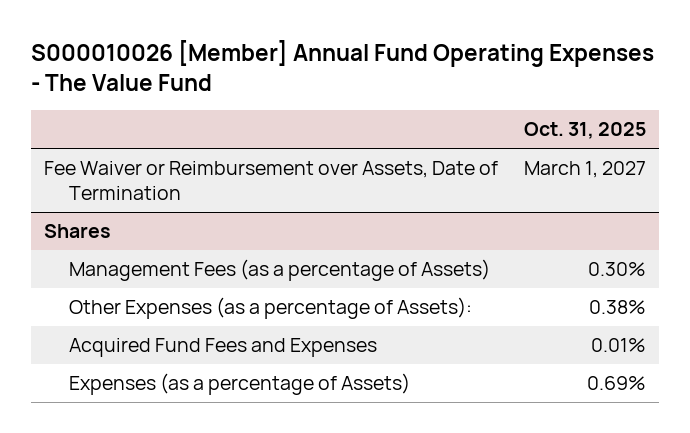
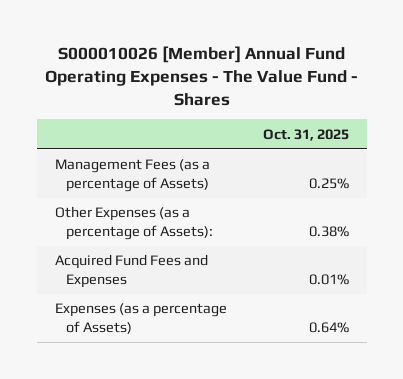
- S000010026 [Member] Annual Fund Operating Expenses - The Value Fund
+ S000010026 [Member] Annual Fund Operating Expenses - The Value Fund - Shares
- Fee Waiver or Reimbursement over Assets, Date of Termination | March 1, 2027
- Shares
- Management Fees (as a percentage of Assets) | 0.30%
+ Management Fees (as a percentage of Assets) | 0.25%
- Expenses (as a percentage of Assets) | 0.69%
+ Expenses (as a percentage of Assets) | 0.64%

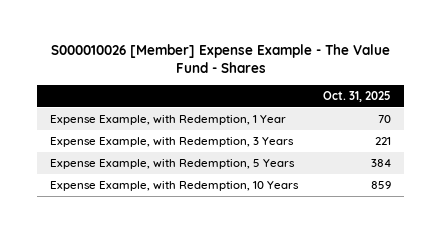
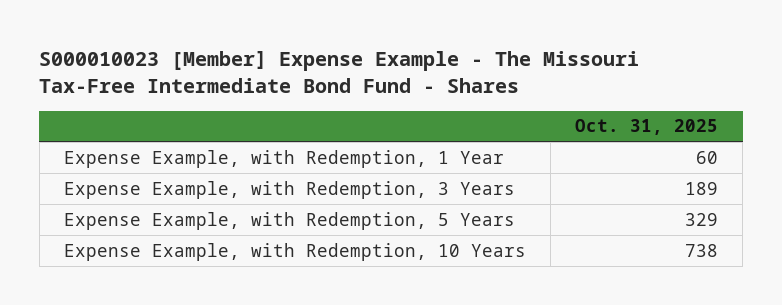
- S000010026 [Member] Expense Example - The Value Fund - Shares
+ S000010023 [Member] Expense Example - The Missouri Tax-Free Intermediate Bond Fund - Shares
- Expense Example, with Redemption, 1 Year | 70
- Expense Example, with Redemption, 3 Years | 221
- Expense Example, with Redemption, 5 Years | 384
- Expense Example, with Redemption, 10 Years | 859
+ Expense Example, with Redemption, 1 Year | 60
+ Expense Example, with Redemption, 3 Years | 189
+ Expense Example, with Redemption, 5 Years | 329
+ Expense Example, with Redemption, 10 Years | 738

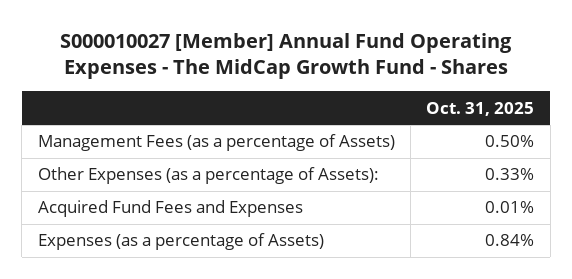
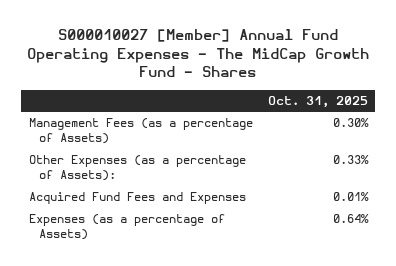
- Management Fees (as a percentage of Assets) | 0.50%
+ Management Fees (as a percentage of Assets) | 0.30%
- Expenses (as a percentage of Assets) | 0.84%
+ Expenses (as a percentage of Assets) | 0.64%

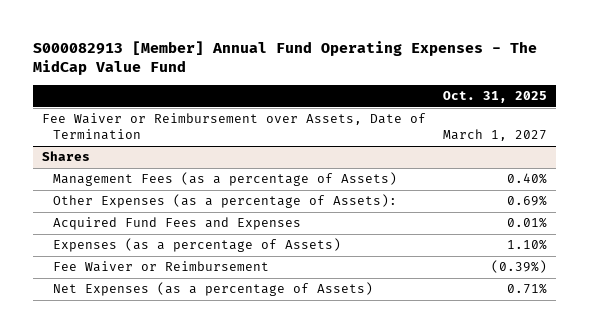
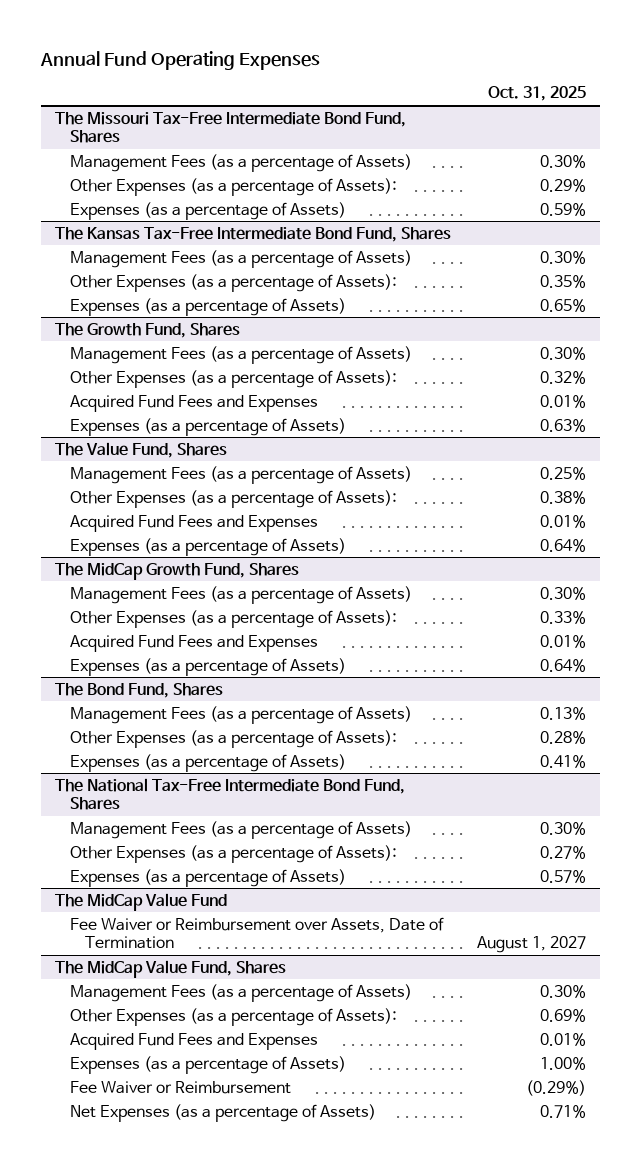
- S000082913 [Member] Annual Fund Operating Expenses - The MidCap Value Fund
+ Annual Fund Operating Expenses
- Fee Waiver or Reimbursement over Assets, Date of Termination | March 1, 2027
- Shares
- Management Fees (as a percentage of Assets) | 0.40%
+ The Missouri Tax-Free Intermediate Bond Fund, Shares
+ Management Fees (as a percentage of Assets) | 0.30%
+ Other Expenses (as a percentage of Assets): | 0.29%
+ Expenses (as a percentage of Assets) | 0.59%
+ The Kansas Tax-Free Intermediate Bond Fund, Shares
+ Management Fees (as a percentage of Assets) | 0.30%
+ Other Expenses (as a percentage of Assets): | 0.35%
+ Expenses (as a percentage of Assets) | 0.65%
+ The Growth Fund, Shares
+ Management Fees (as a percentage of Assets) | 0.30%
+ Other Expenses (as a percentage of Assets): | 0.32%
+ Acquired Fund Fees and Expenses | 0.01%
+ Expenses (as a percentage of Assets) | 0.63%
+ The Value Fund, Shares
+ Management Fees (as a percentage of Assets) | 0.25%
+ Other Expenses (as a percentage of Assets): | 0.38%
+ Acquired Fund Fees and Expenses | 0.01%
+ Expenses (as a percentage of Assets) | 0.64%
+ The MidCap Growth Fund, Shares
+ Management Fees (as a percentage of Assets) | 0.30%
+ Other Expenses (as a percentage of Assets): | 0.33%
+ Acquired Fund Fees and Expenses | 0.01%
+ Expenses (as a percentage of Assets) | 0.64%
+ The Bond Fund, Shares
+ Management Fees (as a percentage of Assets) | 0.13%
+ Other Expenses (as a percentage of Assets): | 0.28%
+ Expenses (as a percentage of Assets) | 0.41%
+ The National Tax-Free Intermediate Bond Fund, Shares
+ Management Fees (as a percentage of Assets) | 0.30%
+ Other Expenses (as a percentage of Assets): | 0.27%
+ Expenses (as a percentage of Assets) | 0.57%
+ The MidCap Value Fund
+ Fee Waiver or Reimbursement over Assets, Date of Termination | August 1, 2027
+ The MidCap Value Fund, Shares
+ Management Fees (as a percentage of Assets) | 0.30%
- Expenses (as a percentage of Assets) | 1.10%
- Fee Waiver or Reimbursement | (0.39%)
+ Expenses (as a percentage of Assets) | 1.00%
+ Fee Waiver or Reimbursement | (0.29%)

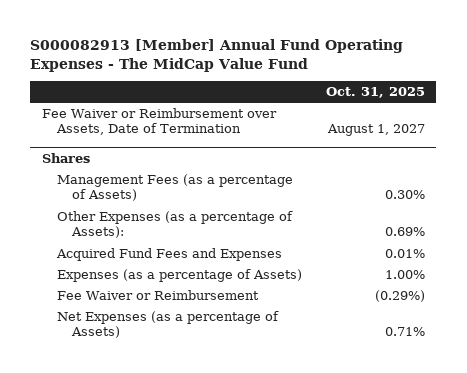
- Annual Fund Operating Expenses
+ S000082913 [Member] Annual Fund Operating Expenses - The MidCap Value Fund
- The Missouri Tax-Free Intermediate Bond Fund, Shares
- Management Fees (as a percentage of Assets) | 0.30%
- Other Expenses (as a percentage of Assets): | 0.29%
- Expenses (as a percentage of Assets) | 0.59%
- The Kansas Tax-Free Intermediate Bond Fund, Shares
- Management Fees (as a percentage of Assets) | 0.30%
- Other Expenses (as a percentage of Assets): | 0.35%
- Expenses (as a percentage of Assets) | 0.65%
- The Growth Fund, Shares
- Management Fees (as a percentage of Assets) | 0.30%
- Other Expenses (as a percentage of Assets): | 0.32%
- Acquired Fund Fees and Expenses | 0.01%
- Expenses (as a percentage of Assets) | 0.63%
- The Value Fund, Shares
- Management Fees (as a percentage of Assets) | 0.25%
- Other Expenses (as a percentage of Assets): | 0.38%
- Acquired Fund Fees and Expenses | 0.01%
- Expenses (as a percentage of Assets) | 0.64%
- The MidCap Growth Fund, Shares
- Management Fees (as a percentage of Assets) | 0.30%
- Other Expenses (as a percentage of Assets): | 0.33%
- Acquired Fund Fees and Expenses | 0.01%
- Expenses (as a percentage of Assets) | 0.64%
- The Bond Fund, Shares
- Management Fees (as a percentage of Assets) | 0.13%
- Other Expenses (as a percentage of Assets): | 0.28%
- Expenses (as a percentage of Assets) | 0.41%
- The National Tax-Free Intermediate Bond Fund, Shares
- Management Fees (as a percentage of Assets) | 0.30%
- Other Expenses (as a percentage of Assets): | 0.27%
- Expenses (as a percentage of Assets) | 0.57%
- The MidCap Value Fund
- The MidCap Value Fund, Shares
+ Shares

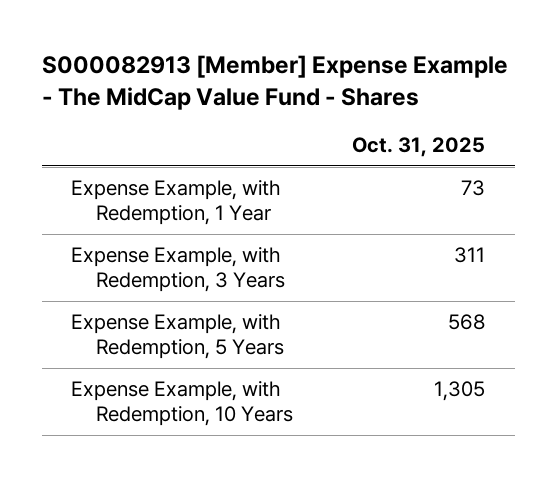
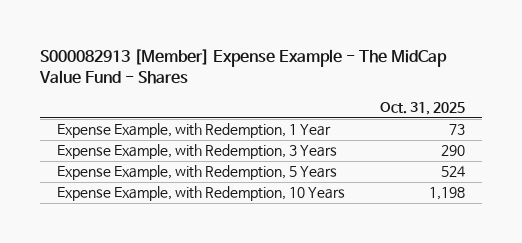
- Expense Example, with Redemption, 3 Years | 311
- Expense Example, with Redemption, 5 Years | 568
- Expense Example, with Redemption, 10 Years | 1,305
+ Expense Example, with Redemption, 3 Years | 290
+ Expense Example, with Redemption, 5 Years | 524
+ Expense Example, with Redemption, 10 Years | 1,198

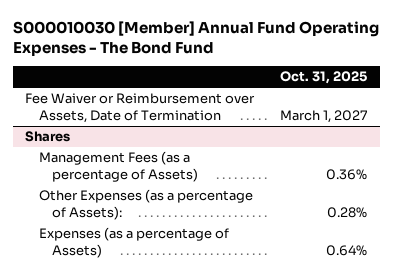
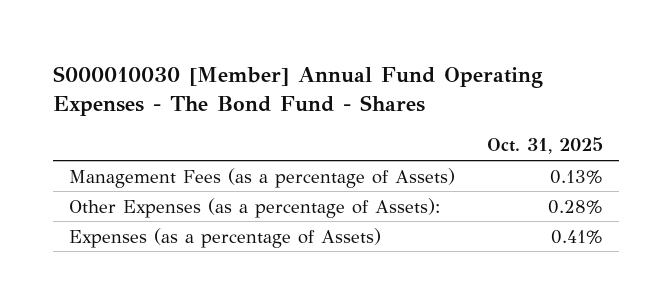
- S000010030 [Member] Annual Fund Operating Expenses - The Bond Fund
+ S000010030 [Member] Annual Fund Operating Expenses - The Bond Fund - Shares
- Fee Waiver or Reimbursement over Assets, Date of Termination | March 1, 2027
- Shares
- Management Fees (as a percentage of Assets) | 0.36%
+ Management Fees (as a percentage of Assets) | 0.13%
- Expenses (as a percentage of Assets) | 0.64%
+ Expenses (as a percentage of Assets) | 0.41%

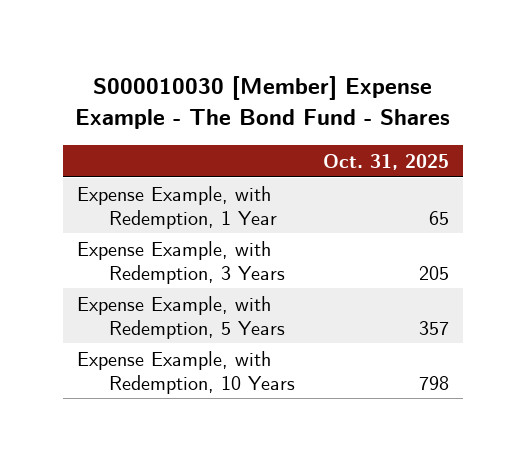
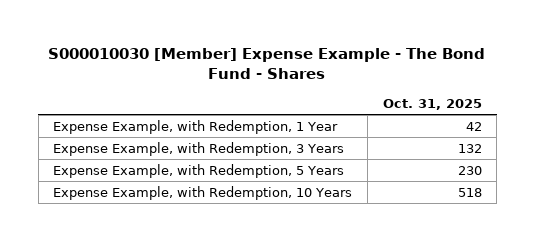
- Expense Example, with Redemption, 1 Year | 65
- Expense Example, with Redemption, 3 Years | 205
- Expense Example, with Redemption, 5 Years | 357
- Expense Example, with Redemption, 10 Years | 798
+ Expense Example, with Redemption, 1 Year | 42
+ Expense Example, with Redemption, 3 Years | 132
+ Expense Example, with Redemption, 5 Years | 230
+ Expense Example, with Redemption, 10 Years | 518

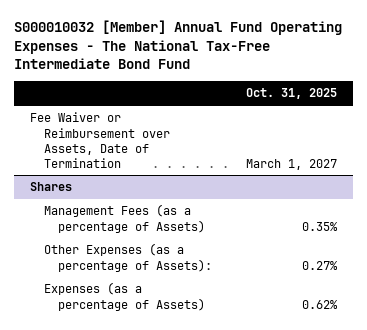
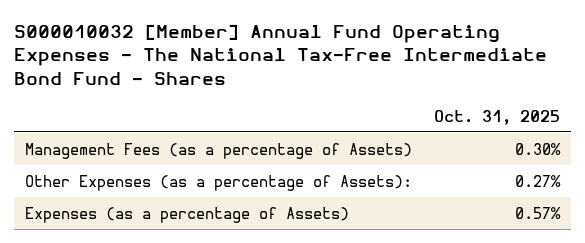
- S000010032 [Member] Annual Fund Operating Expenses - The National Tax-Free Intermediate Bond Fund
+ S000010032 [Member] Annual Fund Operating Expenses - The National Tax-Free Intermediate Bond Fund - Shares
- Fee Waiver or Reimbursement over Assets, Date of Termination | March 1, 2027
- Shares
- Management Fees (as a percentage of Assets) | 0.35%
+ Management Fees (as a percentage of Assets) | 0.30%
- Expenses (as a percentage of Assets) | 0.62%
+ Expenses (as a percentage of Assets) | 0.57%

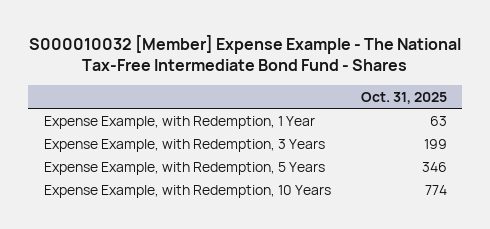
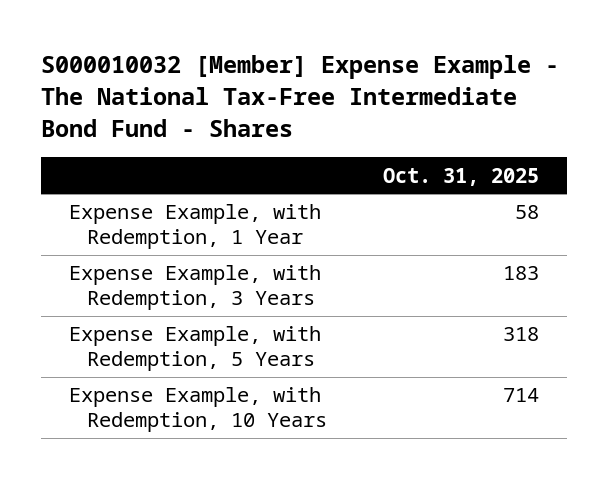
- Expense Example, with Redemption, 1 Year | 63
- Expense Example, with Redemption, 3 Years | 199
- Expense Example, with Redemption, 5 Years | 346
- Expense Example, with Redemption, 10 Years | 774
+ Expense Example, with Redemption, 1 Year | 58
+ Expense Example, with Redemption, 3 Years | 183
+ Expense Example, with Redemption, 5 Years | 318
+ Expense Example, with Redemption, 10 Years | 714

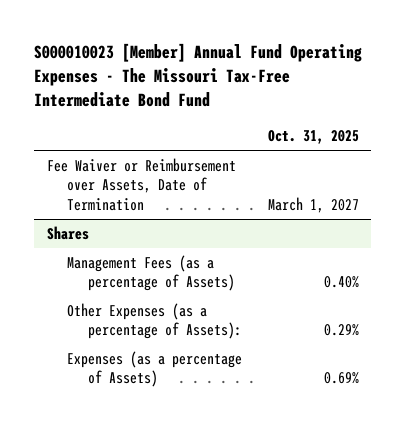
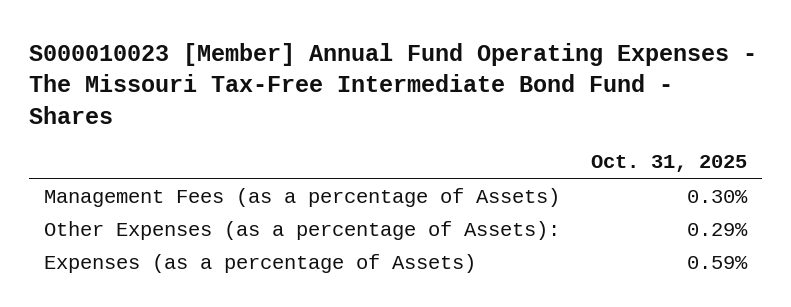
- S000010023 [Member] Annual Fund Operating Expenses - The Missouri Tax-Free Intermediate Bond Fund
+ S000010023 [Member] Annual Fund Operating Expenses - The Missouri Tax-Free Intermediate Bond Fund - Shares
- Fee Waiver or Reimbursement over Assets, Date of Termination | March 1, 2027
- Shares
- Management Fees (as a percentage of Assets) | 0.40%
+ Management Fees (as a percentage of Assets) | 0.30%
- Expenses (as a percentage of Assets) | 0.69%
+ Expenses (as a percentage of Assets) | 0.59%

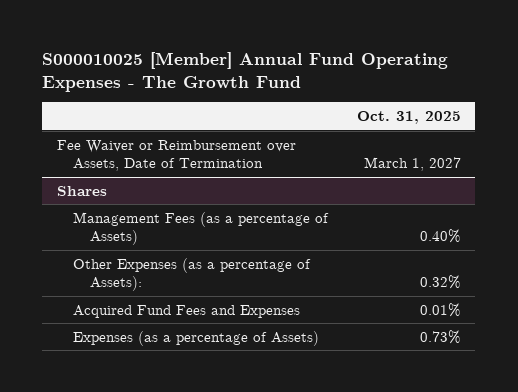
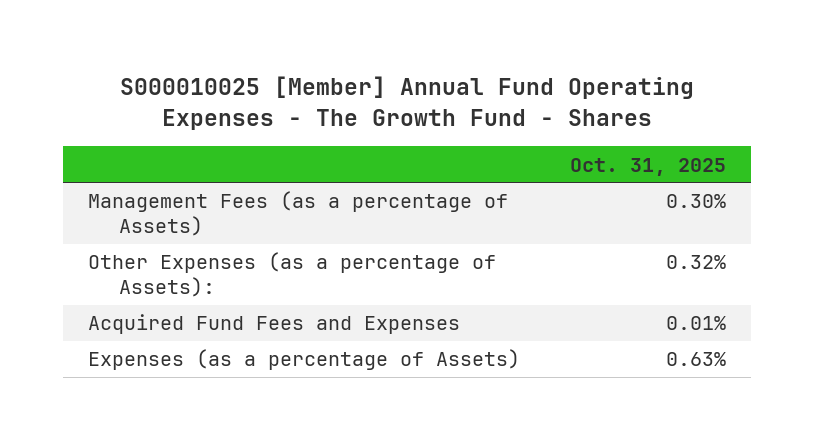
- S000010025 [Member] Annual Fund Operating Expenses - The Growth Fund
+ S000010025 [Member] Annual Fund Operating Expenses - The Growth Fund - Shares
- Fee Waiver or Reimbursement over Assets, Date of Termination | March 1, 2027
- Shares
- Management Fees (as a percentage of Assets) | 0.40%
+ Management Fees (as a percentage of Assets) | 0.30%
- Expenses (as a percentage of Assets) | 0.73%
+ Expenses (as a percentage of Assets) | 0.63%

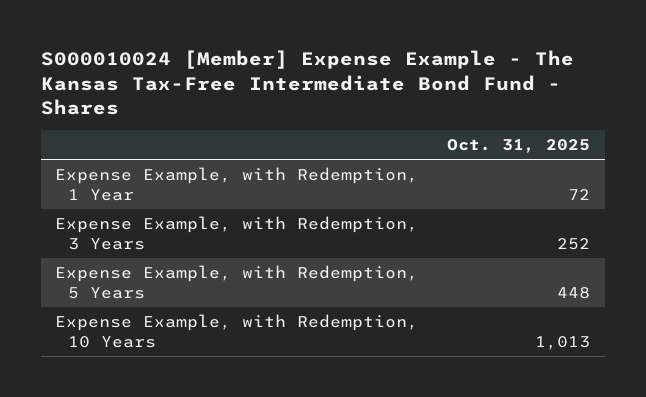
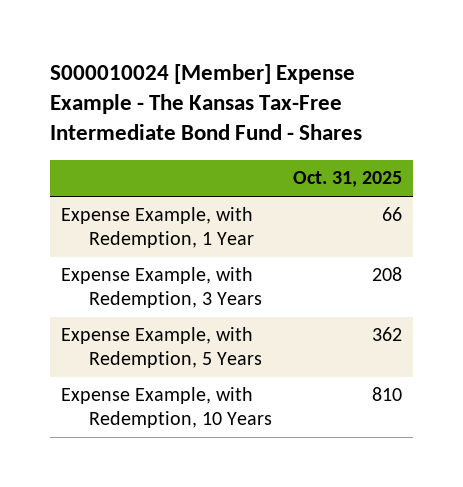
- Expense Example, with Redemption, 1 Year | 72
- Expense Example, with Redemption, 3 Years | 252
- Expense Example, with Redemption, 5 Years | 448
- Expense Example, with Redemption, 10 Years | 1,013
+ Expense Example, with Redemption, 1 Year | 66
+ Expense Example, with Redemption, 3 Years | 208
+ Expense Example, with Redemption, 5 Years | 362
+ Expense Example, with Redemption, 10 Years | 810

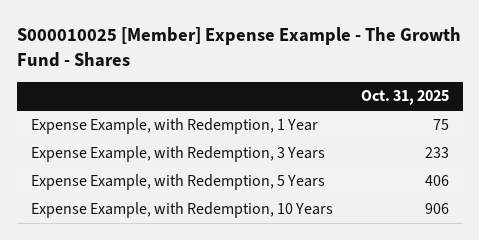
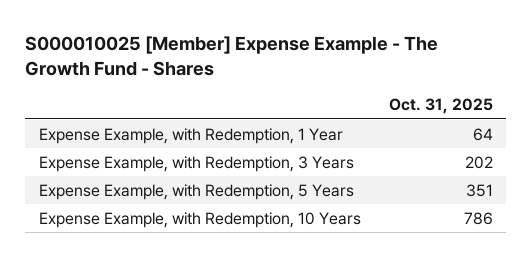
- Expense Example, with Redemption, 1 Year | 75
- Expense Example, with Redemption, 3 Years | 233
- Expense Example, with Redemption, 5 Years | 406
- Expense Example, with Redemption, 10 Years | 906
+ Expense Example, with Redemption, 1 Year | 64
+ Expense Example, with Redemption, 3 Years | 202
+ Expense Example, with Redemption, 5 Years | 351
+ Expense Example, with Redemption, 10 Years | 786

